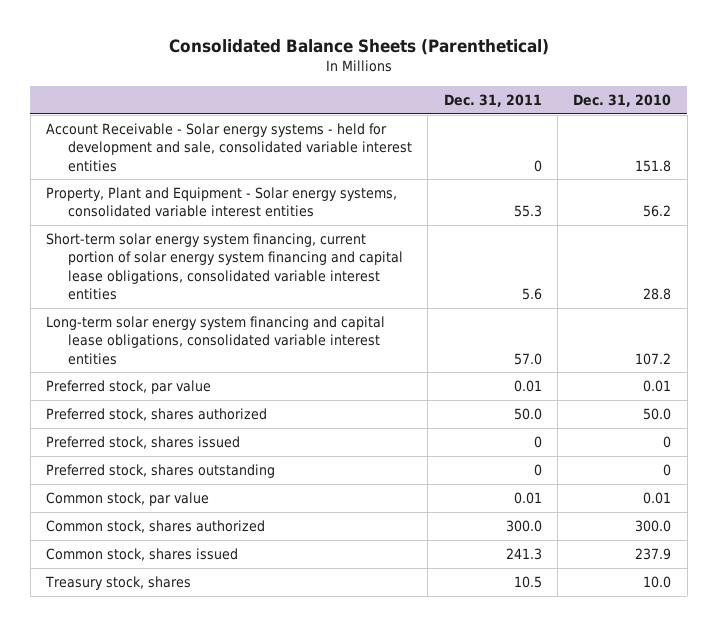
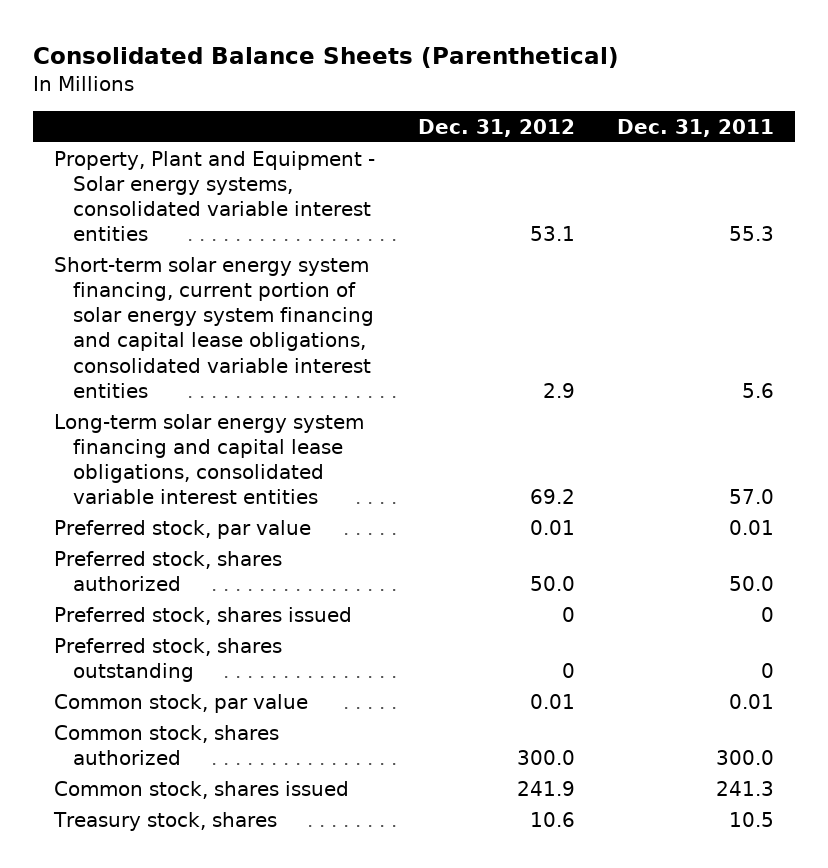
- | Dec. 31, 2011 | Dec. 31, 2010
+ | Dec. 31, 2012 | Dec. 31, 2011
- Account Receivable - Solar energy systems - held for development and sale, consolidated variable interest entities | 0 | 151.8

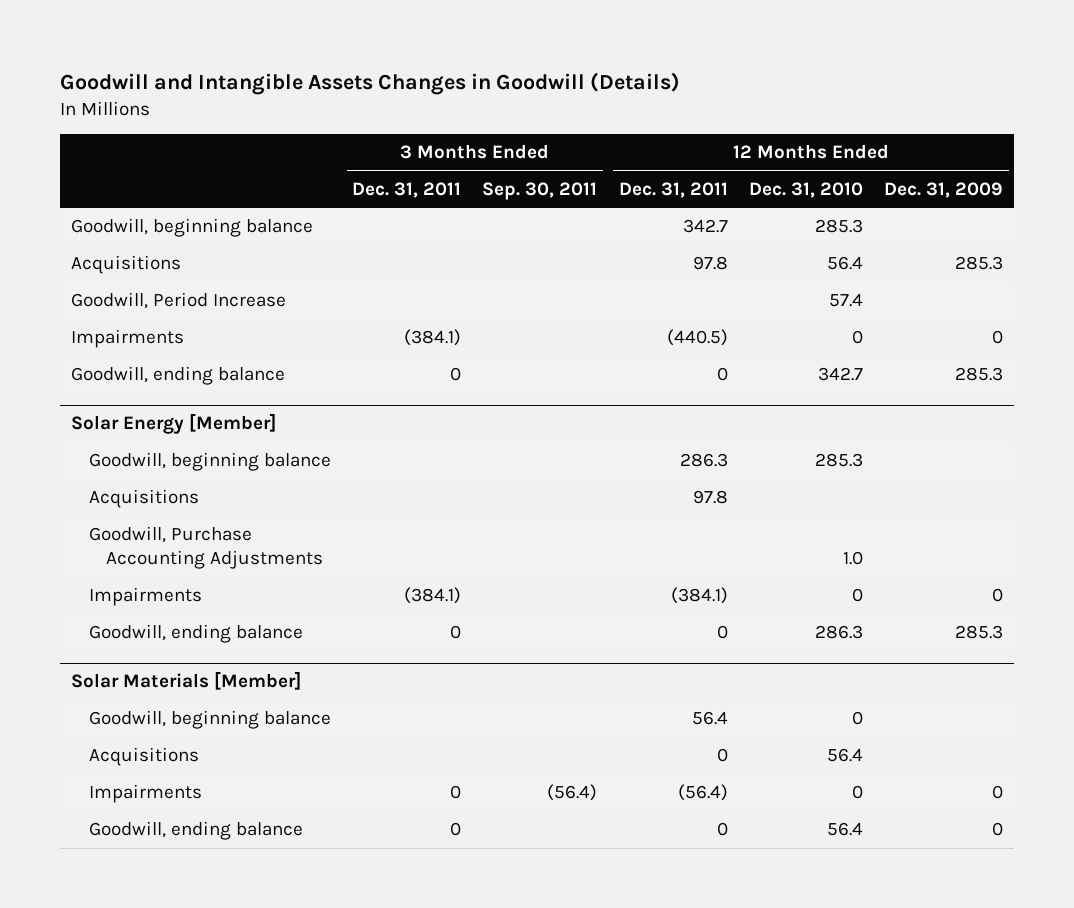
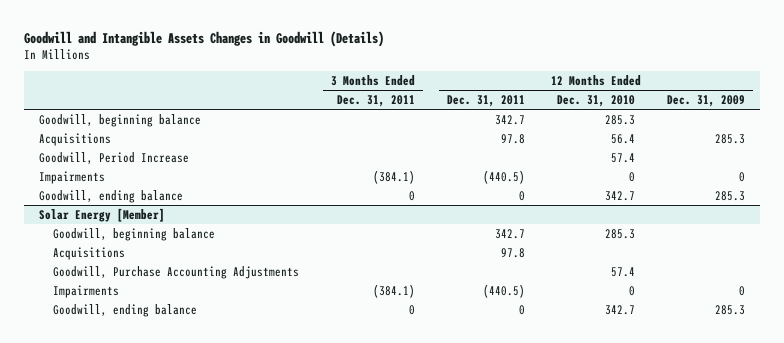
- | 3 Months Ended Dec. 31, 2011 | 3 Months Ended Sep. 30, 2011 | 12 Months Ended Dec. 31, 2011 | 12 Months Ended Dec. 31, 2010 | 12 Months Ended Dec. 31, 2009
+ | 3 Months Ended Dec. 31, 2011 | 12 Months Ended Dec. 31, 2011 | 12 Months Ended Dec. 31, 2010 | 12 Months Ended Dec. 31, 2009
@ Solar Energy [Member]
- Goodwill, beginning balance | | | 286.3 | 285.3 |
+ Goodwill, beginning balance | | 342.7 | 285.3 |
- Goodwill, Purchase Accounting Adjustments | | | | 1.0 |
- Impairments | (384.1) | | (384.1) | 0 | 0
- Goodwill, ending balance | 0 | | 0 | 286.3 | 285.3
- Solar Materials [Member]
- Goodwill, beginning balance | | | 56.4 | 0 |
- Acquisitions | | | 0 | 56.4 |
- Impairments | 0 | (56.4) | (56.4) | 0 | 0
- Goodwill, ending balance | 0 | | 0 | 56.4 | 0
@ Solar Energy [Member]
+ Goodwill, Purchase Accounting Adjustments | | | 57.4 |
+ Impairments | (384.1) | (440.5) | 0 | 0
+ Goodwill, ending balance | 0 | 0 | 342.7 | 285.3

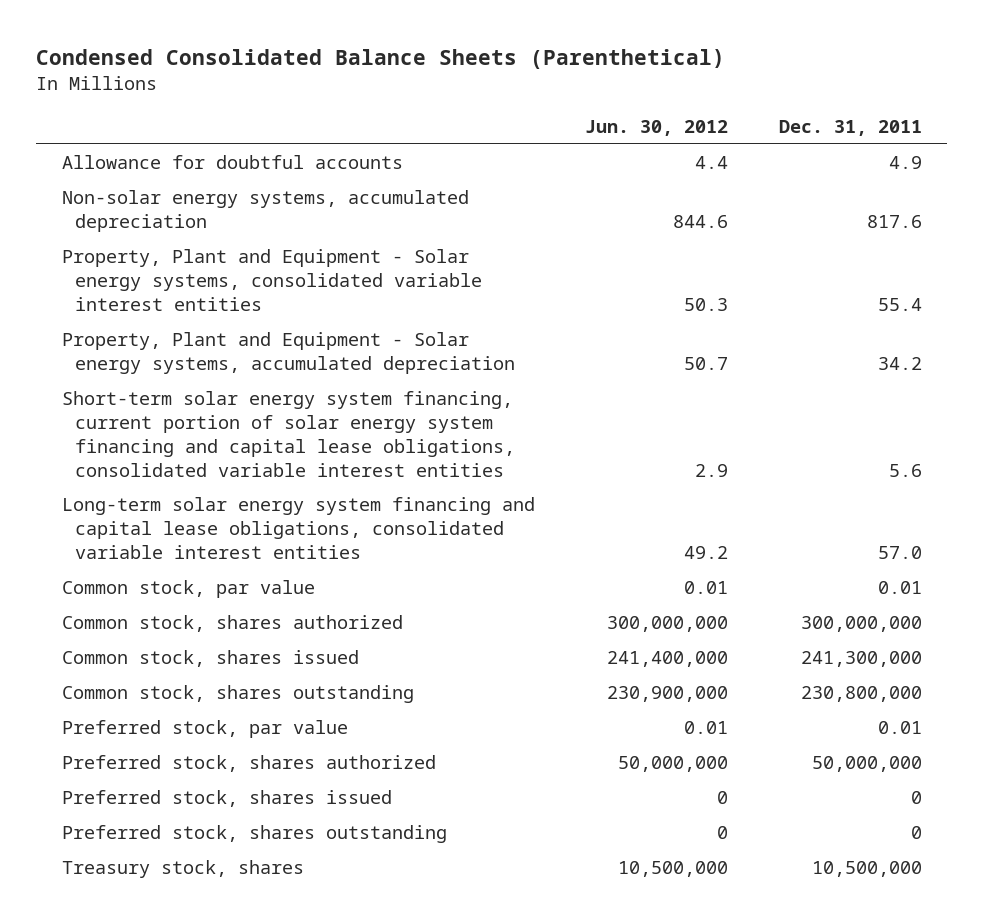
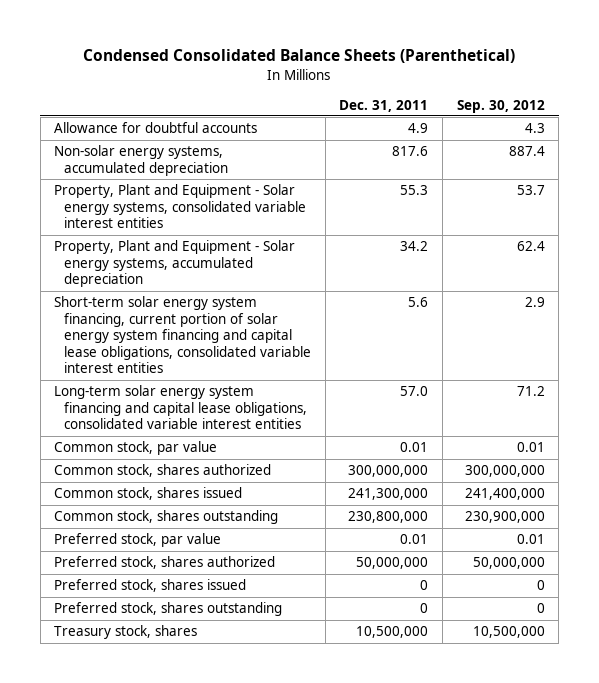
- | Jun. 30, 2012 | Dec. 31, 2011
+ | Dec. 31, 2011 | Sep. 30, 2012
- Property, Plant and Equipment - Solar energy systems, consolidated variable interest entities | 50.3 | 55.4
+ Property, Plant and Equipment - Solar energy systems, consolidated variable interest entities | 55.3 | 53.7

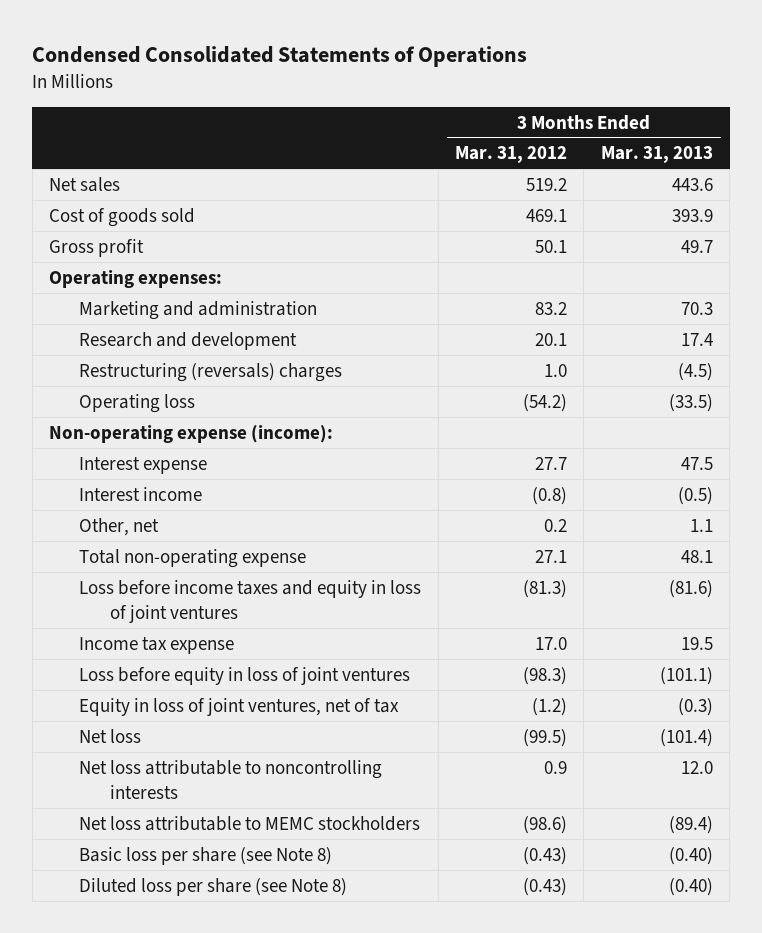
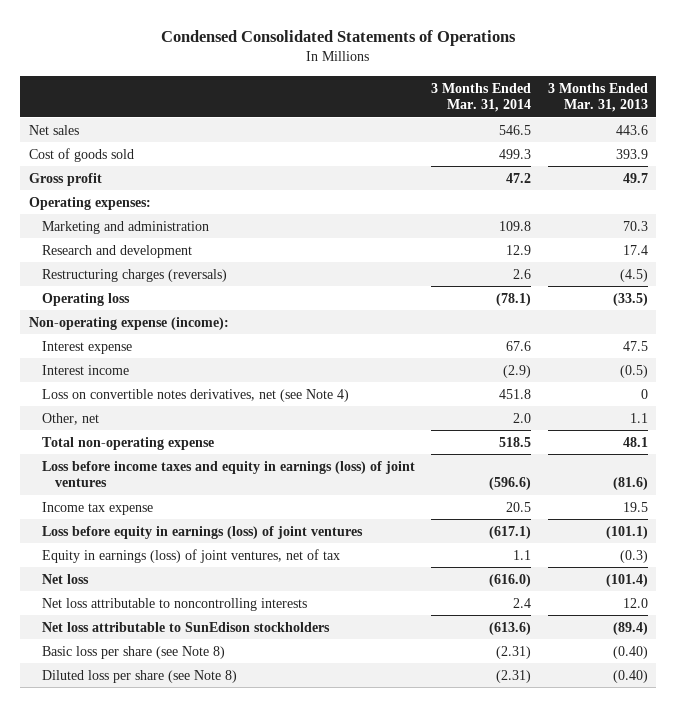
- | 3 Months Ended Mar. 31, 2012 | 3 Months Ended Mar. 31, 2013
+ | 3 Months Ended Mar. 31, 2014 | 3 Months Ended Mar. 31, 2013
- Restructuring (reversals) charges | 1.0 | (4.5)
+ Restructuring charges (reversals) | 2.6 | (4.5)
+ Loss on convertible notes derivatives, net (see Note 4) | 451.8 | 0
- Loss before income taxes and equity in loss of joint ventures | (81.3) | (81.6)
+ Loss before income taxes and equity in earnings (loss) of joint ventures | (596.6) | (81.6)
- Loss before equity in loss of joint ventures | (98.3) | (101.1)
- Equity in loss of joint ventures, net of tax | (1.2) | (0.3)
+ Loss before equity in earnings (loss) of joint ventures | (617.1) | (101.1)
+ Equity in earnings (loss) of joint ventures, net of tax | 1.1 | (0.3)
- Net loss attributable to MEMC stockholders | (98.6) | (89.4)
+ Net loss attributable to SunEdison stockholders | (613.6) | (89.4)

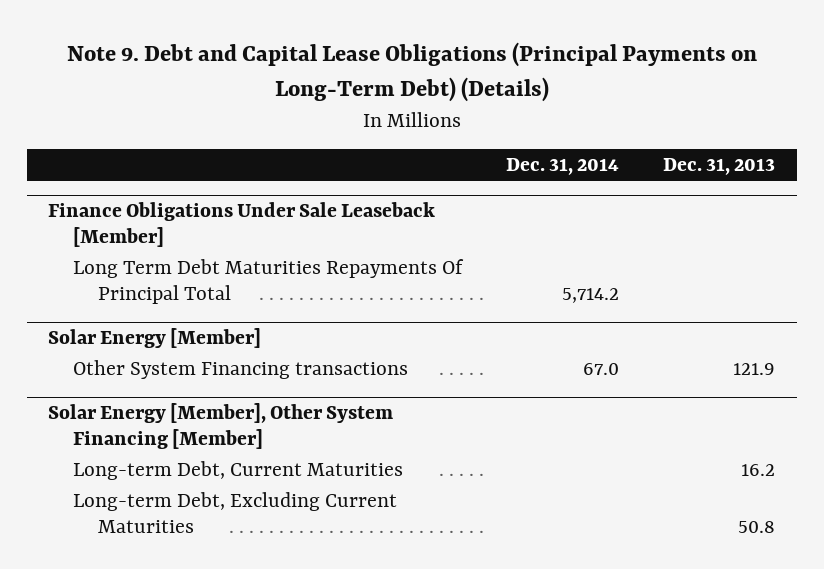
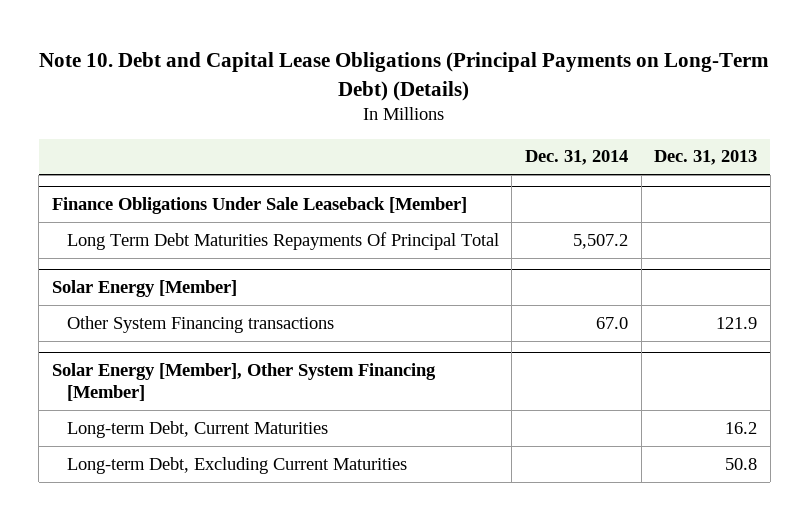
- Note 9. Debt and Capital Lease Obligations (Principal Payments on Long-Term Debt) (Details)
+ Note 10. Debt and Capital Lease Obligations (Principal Payments on Long-Term Debt) (Details)
@ Finance Obligations Under Sale Leaseback [Member]
- Long Term Debt Maturities Repayments Of Principal Total | 5,714.2 |
+ Long Term Debt Maturities Repayments Of Principal Total | 5,507.2 |

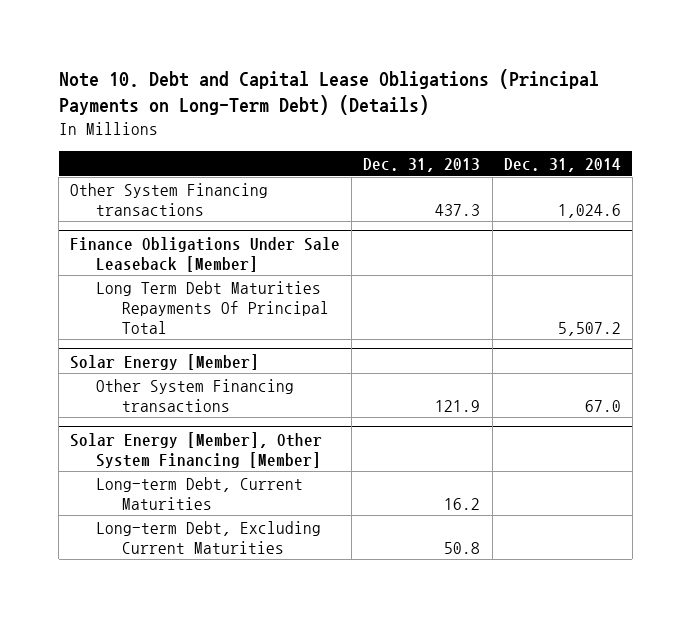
- | Dec. 31, 2014 | Dec. 31, 2013
+ | Dec. 31, 2013 | Dec. 31, 2014
+ Other System Financing transactions | 437.3 | 1,024.6

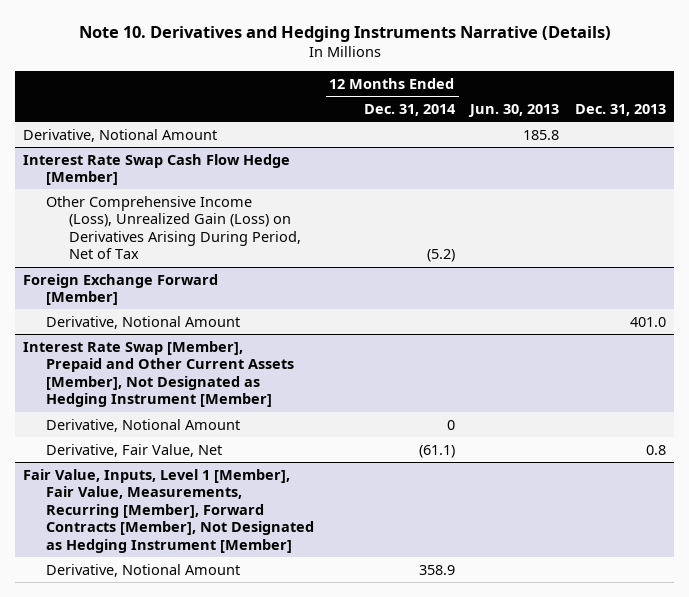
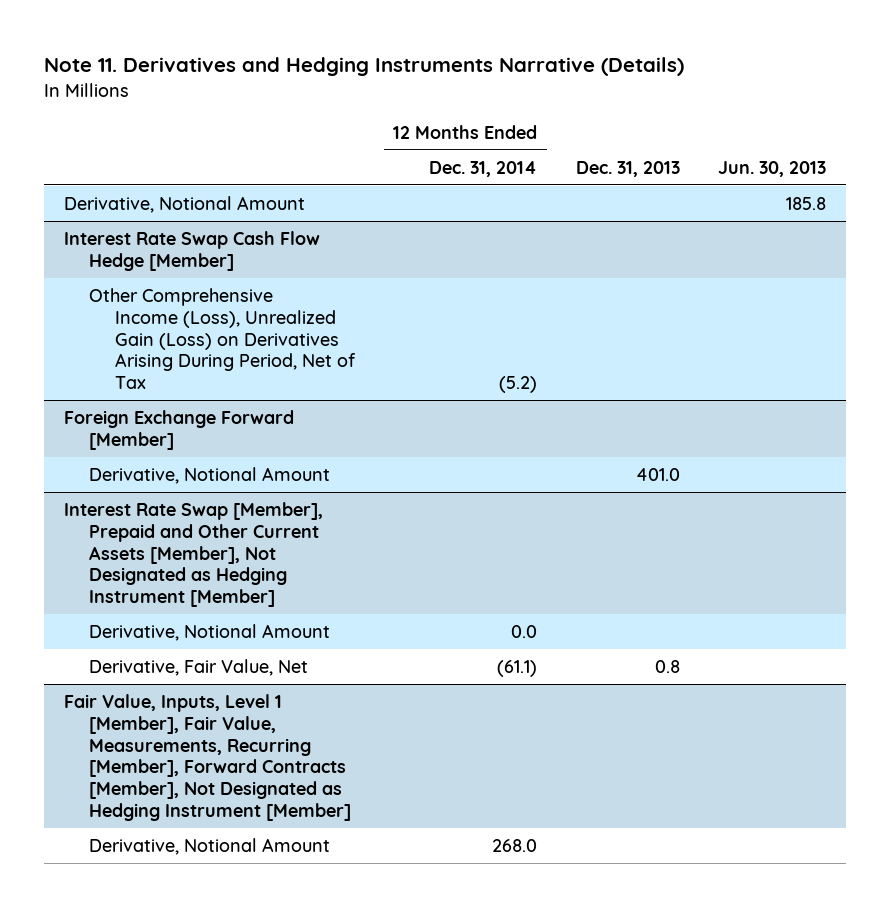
- Note 10. Derivatives and Hedging Instruments Narrative (Details)
+ Note 11. Derivatives and Hedging Instruments Narrative (Details)
- | 12 Months Ended Dec. 31, 2014 | Jun. 30, 2013 | Dec. 31, 2013
+ | 12 Months Ended Dec. 31, 2014 | Dec. 31, 2013 | Jun. 30, 2013
@ Interest Rate Swap [Member], Prepaid and Other Current Assets [Member], Not Designated as Hedging Instrument [Member]
- Derivative, Notional Amount | 0 | |
+ Derivative, Notional Amount | 0.0 | |
@ Fair Value, Inputs, Level 1 [Member], Fair Value, Measurements, Recurring [Member], Forward Contracts [Member], Not Designated as Hedging Instrument [Member]
- Derivative, Notional Amount | 358.9 | |
+ Derivative, Notional Amount | 268.0 | |

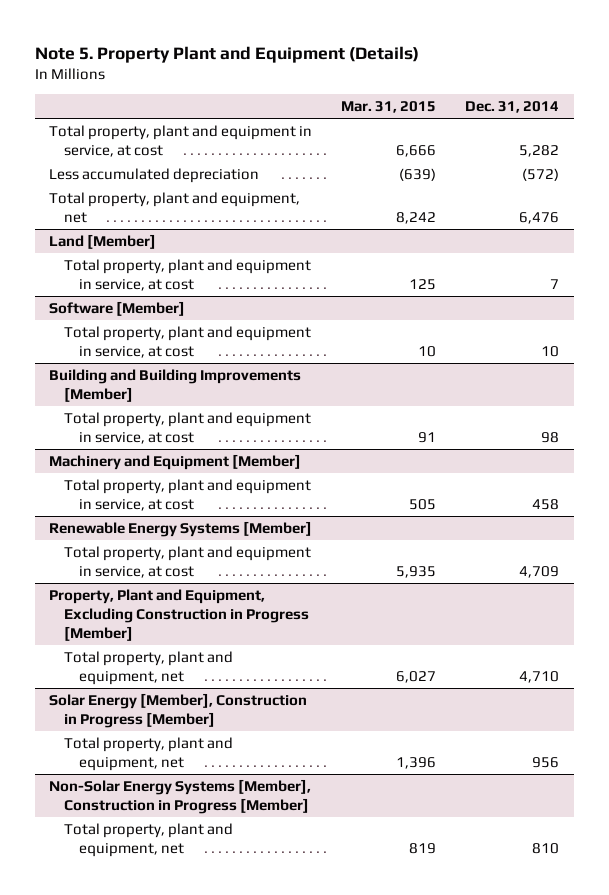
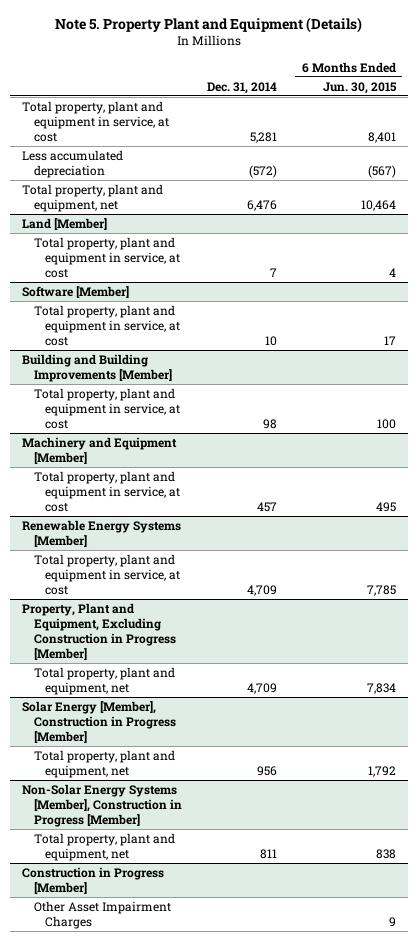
- | Mar. 31, 2015 | Dec. 31, 2014
+ | Dec. 31, 2014 | 6 Months Ended Jun. 30, 2015
- Total property, plant and equipment in service, at cost | 6,666 | 5,282
+ Total property, plant and equipment in service, at cost | 5,281 | 8,401
@ Machinery and Equipment [Member]
- Total property, plant and equipment in service, at cost | 505 | 458
+ Total property, plant and equipment in service, at cost | 457 | 495
@ Property, Plant and Equipment, Excluding Construction in Progress [Member]
- Total property, plant and equipment, net | 6,027 | 4,710
+ Total property, plant and equipment, net | 4,709 | 7,834
@ Non-Solar Energy Systems [Member], Construction in Progress [Member]
- Total property, plant and equipment, net | 819 | 810
+ Total property, plant and equipment, net | 811 | 838
+ Construction in Progress [Member]
+ Other Asset Impairment Charges | | 9

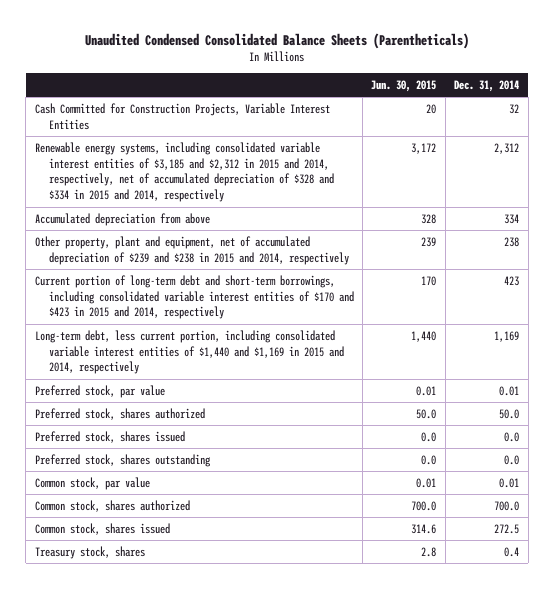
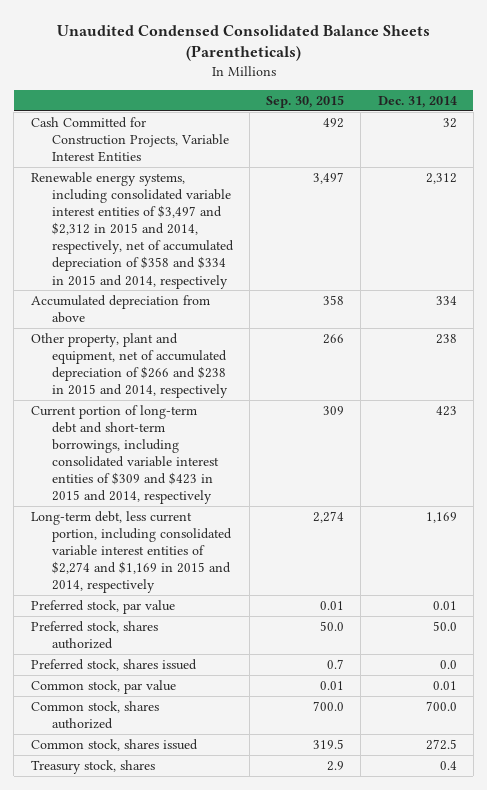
- | Jun. 30, 2015 | Dec. 31, 2014
+ | Sep. 30, 2015 | Dec. 31, 2014
- Renewable energy systems, including consolidated variable interest entities of $3,185 and $2,312 in 2015 and 2014, respectively, net of accumulated depreciation of $328 and $334 in 2015 and 2014, respectively | 3,172 | 2,312
+ Renewable energy systems, including consolidated variable interest entities of $3,497 and $2,312 in 2015 and 2014, respectively, net of accumulated depreciation of $358 and $334 in 2015 and 2014, respectively | 3,497 | 2,312
- Other property, plant and equipment, net of accumulated depreciation of $239 and $238 in 2015 and 2014, respectively | 239 | 238
- Current portion of long-term debt and short-term borrowings, including consolidated variable interest entities of $170 and $423 in 2015 and 2014, respectively | 170 | 423
- Long-term debt, less current portion, including consolidated variable interest entities of $1,440 and $1,169 in 2015 and 2014, respectively | 1,440 | 1,169
+ Other property, plant and equipment, net of accumulated depreciation of $266 and $238 in 2015 and 2014, respectively | 266 | 238
+ Current portion of long-term debt and short-term borrowings, including consolidated variable interest entities of $309 and $423 in 2015 and 2014, respectively | 309 | 423
+ Long-term debt, less current portion, including consolidated variable interest entities of $2,274 and $1,169 in 2015 and 2014, respectively | 2,274 | 1,169
- Preferred stock, shares outstanding | 0.0 | 0.0

